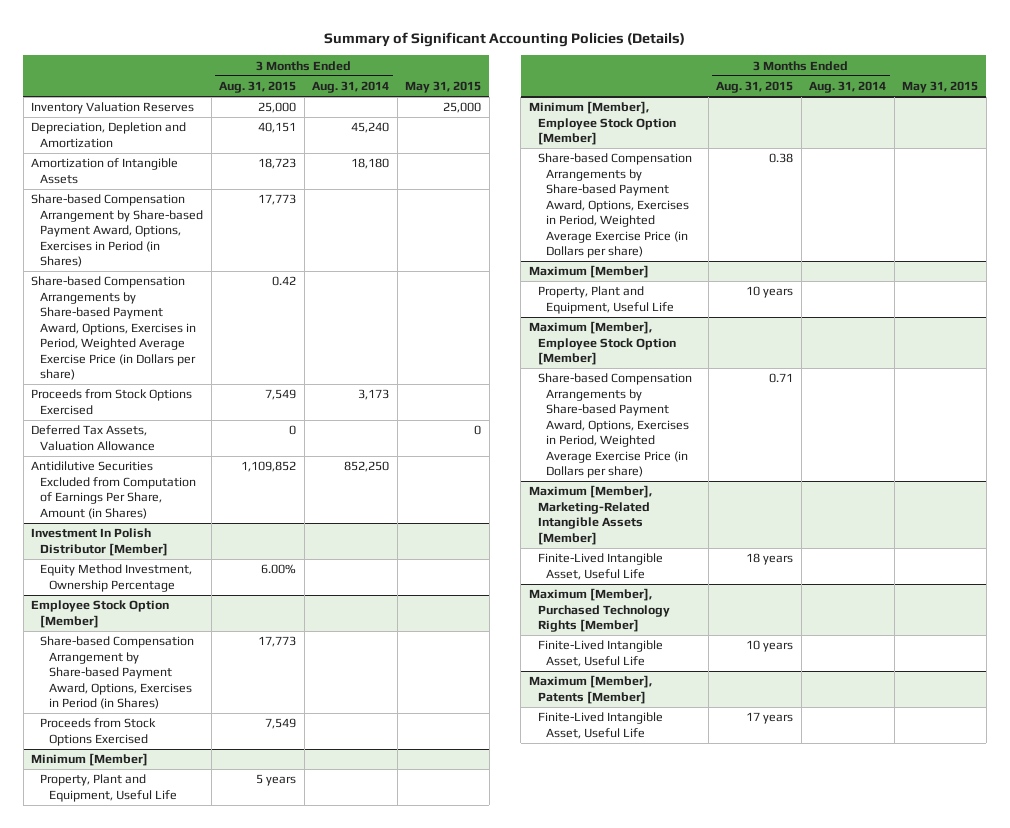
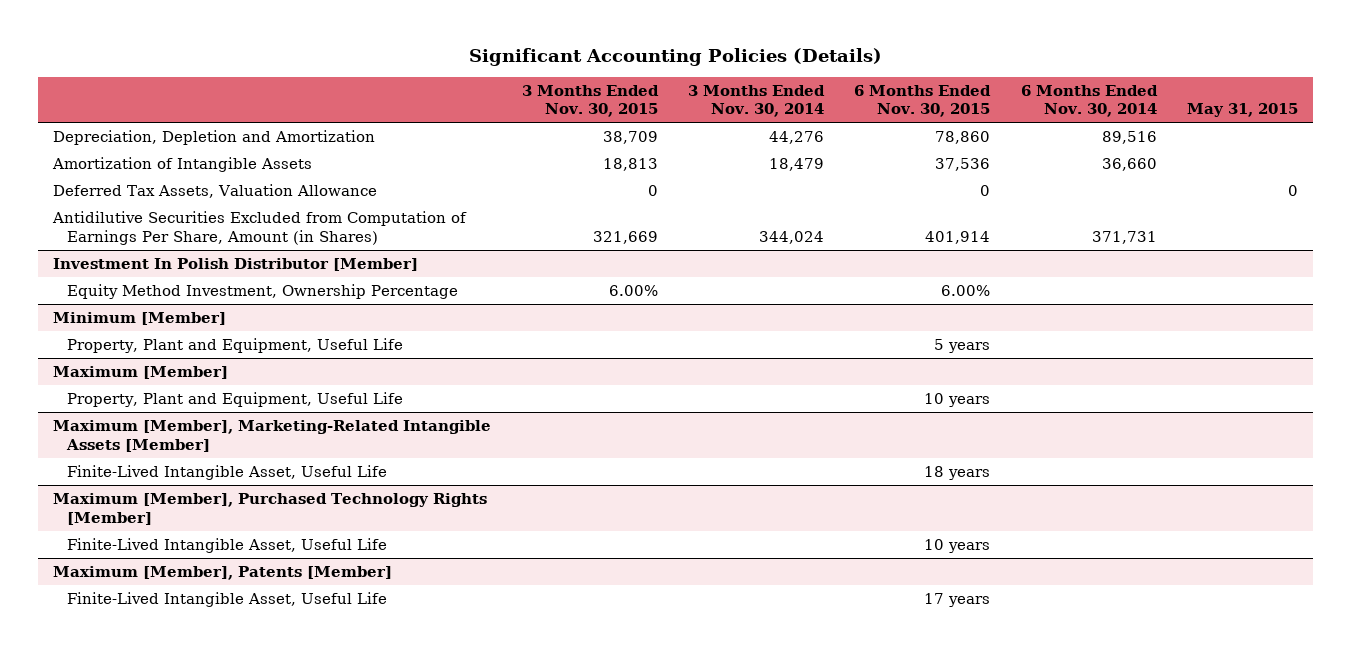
- Summary of Significant Accounting Policies (Details)
+ Significant Accounting Policies (Details)
- | 3 Months Ended Aug. 31, 2015 | 3 Months Ended Aug. 31, 2014 | May 31, 2015
+ | 3 Months Ended Nov. 30, 2015 | 3 Months Ended Nov. 30, 2014 | 6 Months Ended Nov. 30, 2015 | 6 Months Ended Nov. 30, 2014 | May 31, 2015
- Inventory Valuation Reserves | 25,000 | | 25,000
- Share-based Compensation Arrangement by Share-based Payment Award, Options, Exercises in Period (in Shares) | 17,773 | |
- Share-based Compensation Arrangements by Share-based Payment Award, Options, Exercises in Period, Weighted Average Exercise Price (in Dollars per share) | 0.42 | |
- Proceeds from Stock Options Exercised | 7,549 | 3,173 |
- Employee Stock Option [Member]
- Share-based Compensation Arrangement by Share-based Payment Award, Options, Exercises in Period (in Shares) | 17,773 | |
- Proceeds from Stock Options Exercised | 7,549 | |
- Minimum [Member], Employee Stock Option [Member]
- Share-based Compensation Arrangements by Share-based Payment Award, Options, Exercises in Period, Weighted Average Exercise Price (in Dollars per share) | 0.38 | |
- Maximum [Member], Employee Stock Option [Member]
- Share-based Compensation Arrangements by Share-based Payment Award, Options, Exercises in Period, Weighted Average Exercise Price (in Dollars per share) | 0.71 | |

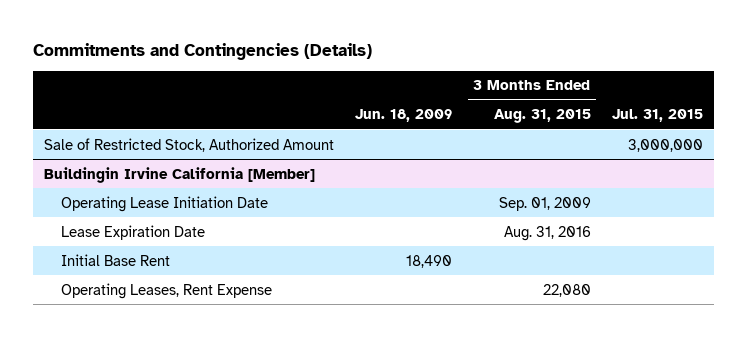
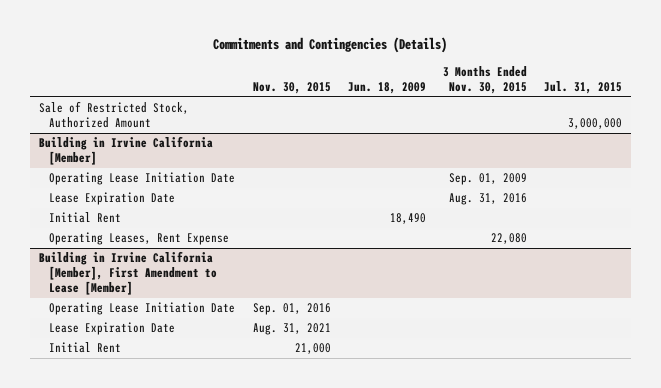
- | Jun. 18, 2009 | 3 Months Ended Aug. 31, 2015 | Jul. 31, 2015
+ | Nov. 30, 2015 | Jun. 18, 2009 | 3 Months Ended Nov. 30, 2015 | Jul. 31, 2015
- Buildingin Irvine California [Member]
- Operating Lease Initiation Date | | Sep. 01, 2009 |
- Lease Expiration Date | | Aug. 31, 2016 |
- Initial Base Rent | 18,490 | |
- Operating Leases, Rent Expense | | 22,080 |
+ Building in Irvine California [Member]
+ Operating Lease Initiation Date | | | Sep. 01, 2009 |
+ Lease Expiration Date | | | Aug. 31, 2016 |
+ Initial Rent | | 18,490 | |
+ Operating Leases, Rent Expense | | | 22,080 |
+ Building in Irvine California [Member], First Amendment to Lease [Member]
+ Operating Lease Initiation Date | Sep. 01, 2016 | | |
+ Lease Expiration Date | Aug. 31, 2021 | | |
+ Initial Rent | 21,000 | | |

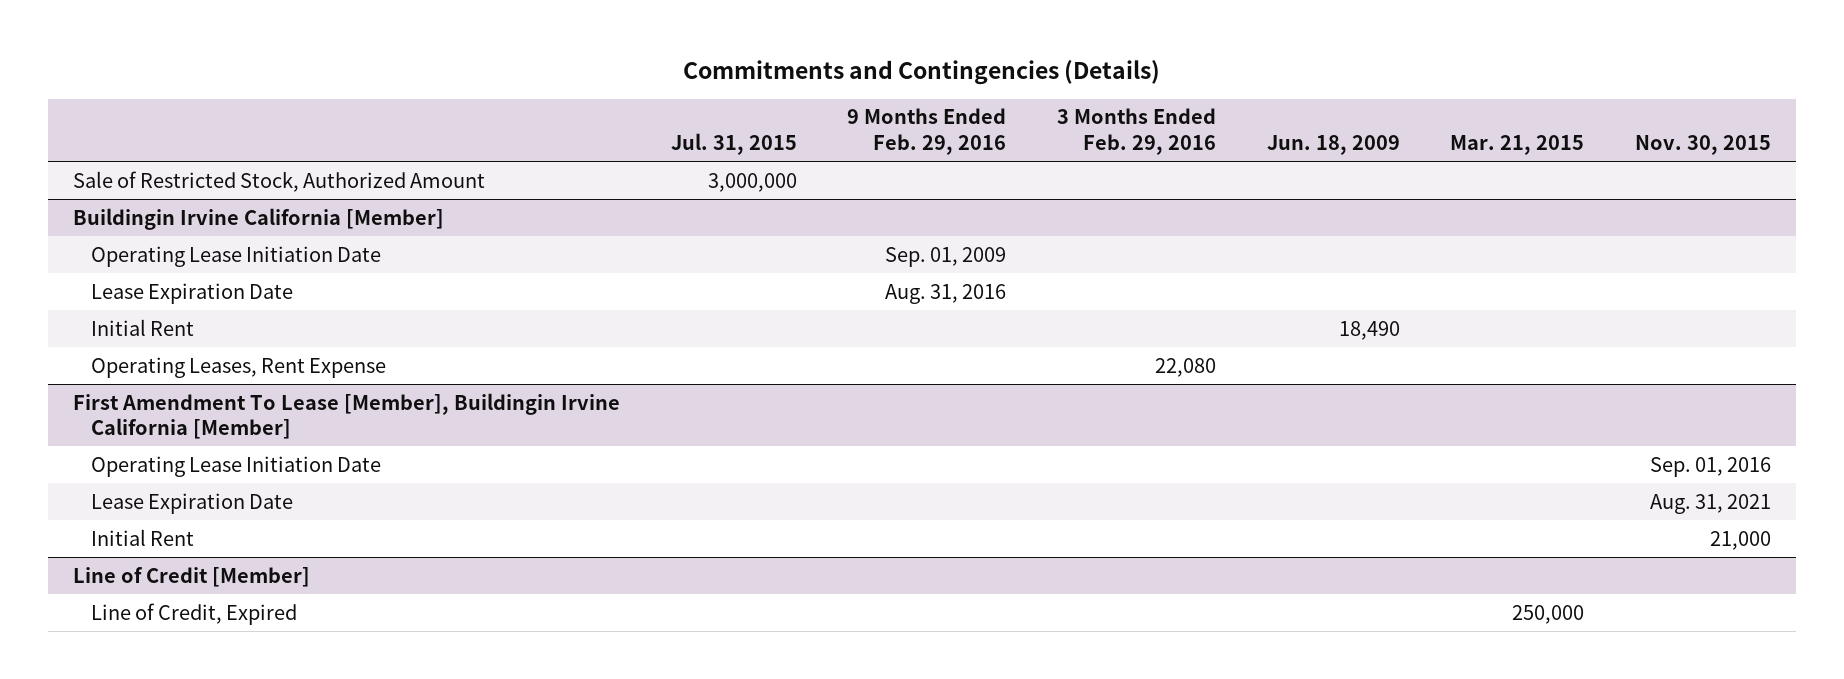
- | Nov. 30, 2015 | Jun. 18, 2009 | 3 Months Ended Nov. 30, 2015 | Jul. 31, 2015
+ | Jul. 31, 2015 | 9 Months Ended Feb. 29, 2016 | 3 Months Ended Feb. 29, 2016 | Jun. 18, 2009 | Mar. 21, 2015 | Nov. 30, 2015
- Building in Irvine California [Member]
+ Buildingin Irvine California [Member]
- Building in Irvine California [Member], First Amendment to Lease [Member]
+ First Amendment To Lease [Member], Buildingin Irvine California [Member]
+ Line of Credit [Member]
+ Line of Credit, Expired | | | | | 250,000 |

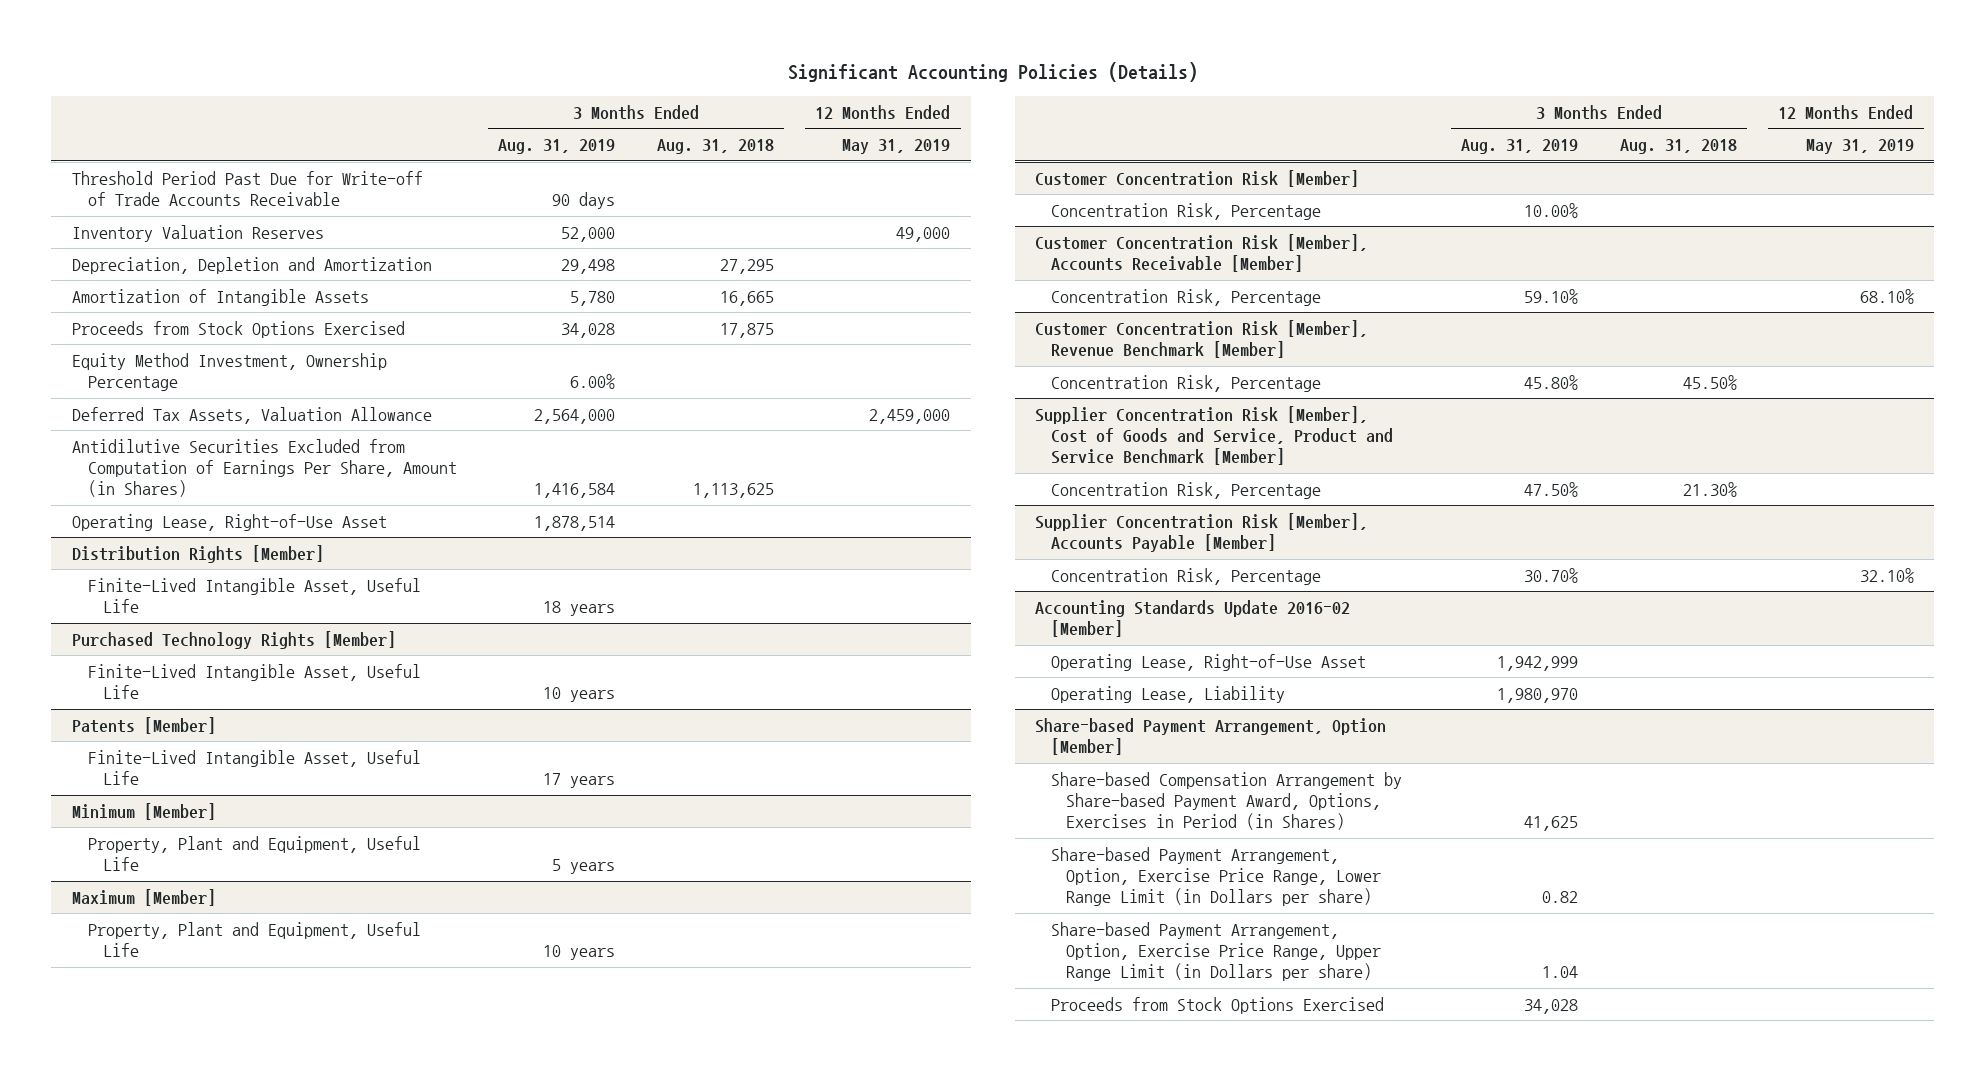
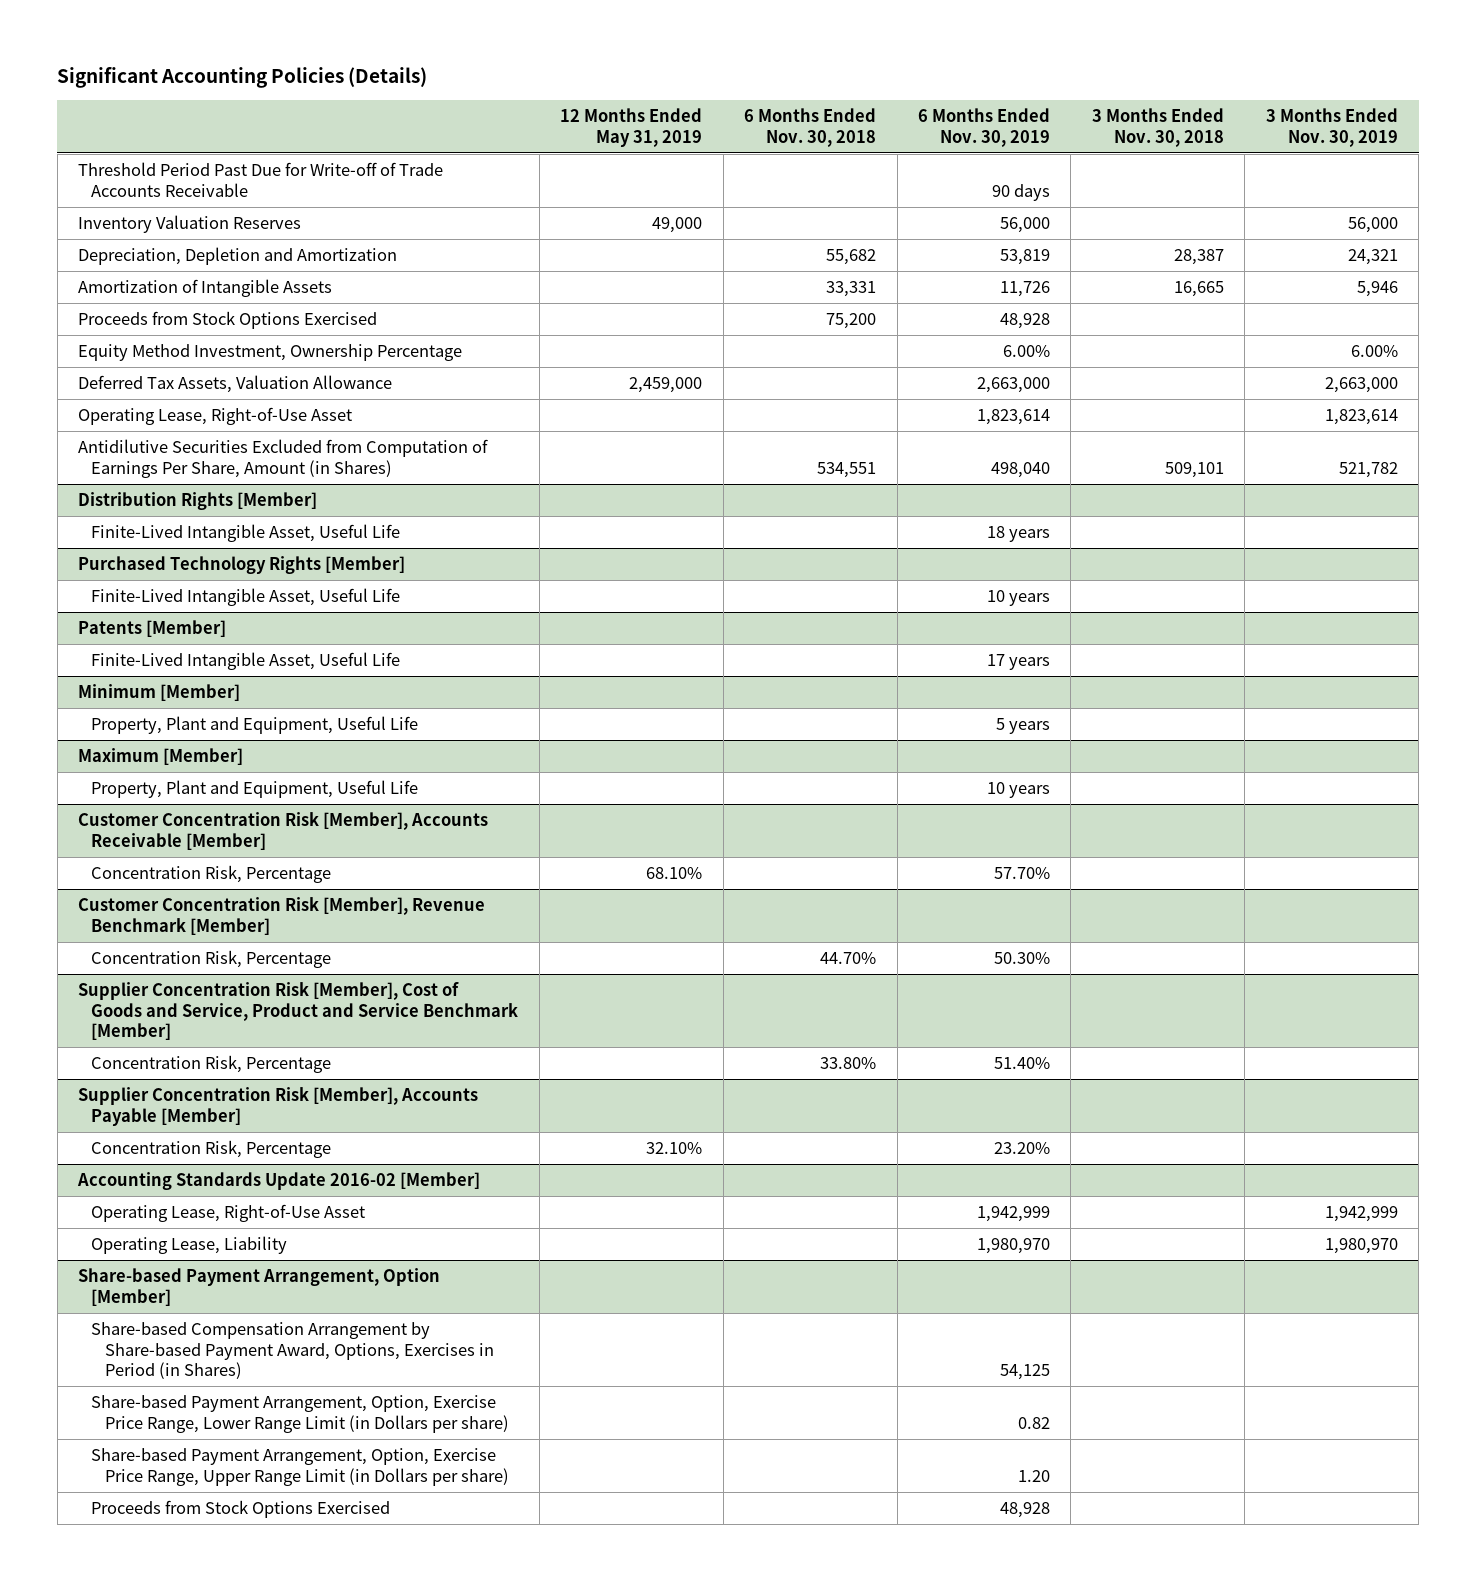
- | 3 Months Ended Aug. 31, 2019 | 3 Months Ended Aug. 31, 2018 | 12 Months Ended May 31, 2019
+ | 12 Months Ended May 31, 2019 | 6 Months Ended Nov. 30, 2018 | 6 Months Ended Nov. 30, 2019 | 3 Months Ended Nov. 30, 2018 | 3 Months Ended Nov. 30, 2019
moved down: Antidilutive Securities Excluded from Computation of Earnings Per Share, Amount (in Shares) | | 534,551 | 498,040 | 509,101 | 521,782
- Customer Concentration Risk [Member]
- Concentration Risk, Percentage | 10.00% | |

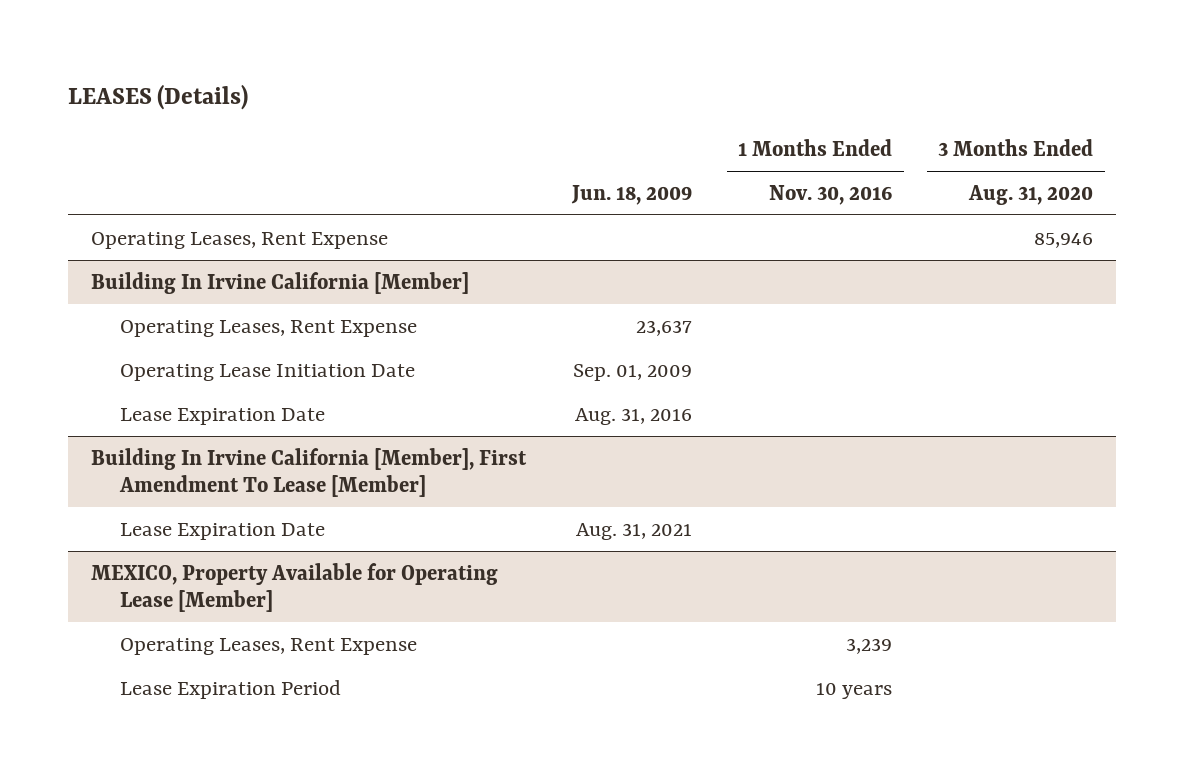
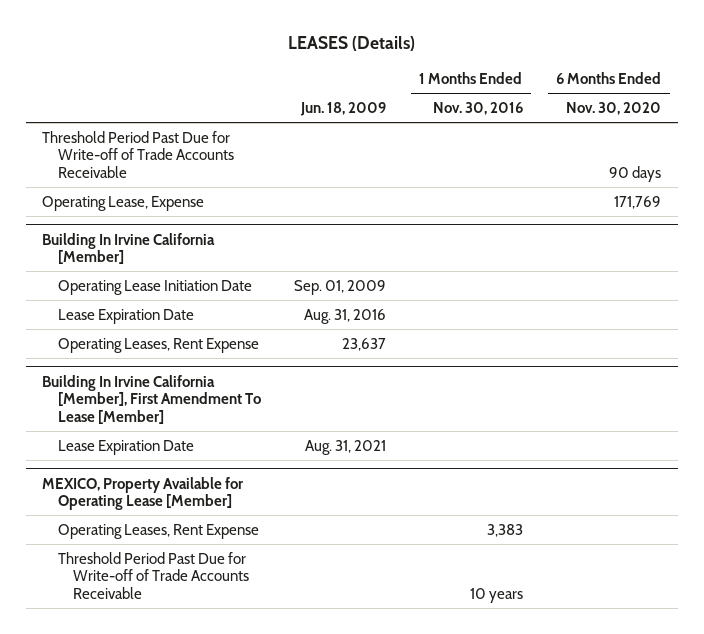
- | Jun. 18, 2009 | 1 Months Ended Nov. 30, 2016 | 3 Months Ended Aug. 31, 2020
+ | Jun. 18, 2009 | 1 Months Ended Nov. 30, 2016 | 6 Months Ended Nov. 30, 2020
- Operating Leases, Rent Expense | | | 85,946
+ Threshold Period Past Due for Write-off of Trade Accounts Receivable | | | 90 days
+ Operating Lease, Expense | | | 171,769
@ Building In Irvine California [Member]
moved down: Operating Leases, Rent Expense | 23,637 | |
@ MEXICO, Property Available for Operating Lease [Member]
- Operating Leases, Rent Expense | | 3,239 |
- Lease Expiration Period | | 10 years |
+ Operating Leases, Rent Expense | | 3,383 |
+ Threshold Period Past Due for Write-off of Trade Accounts Receivable | | 10 years |

